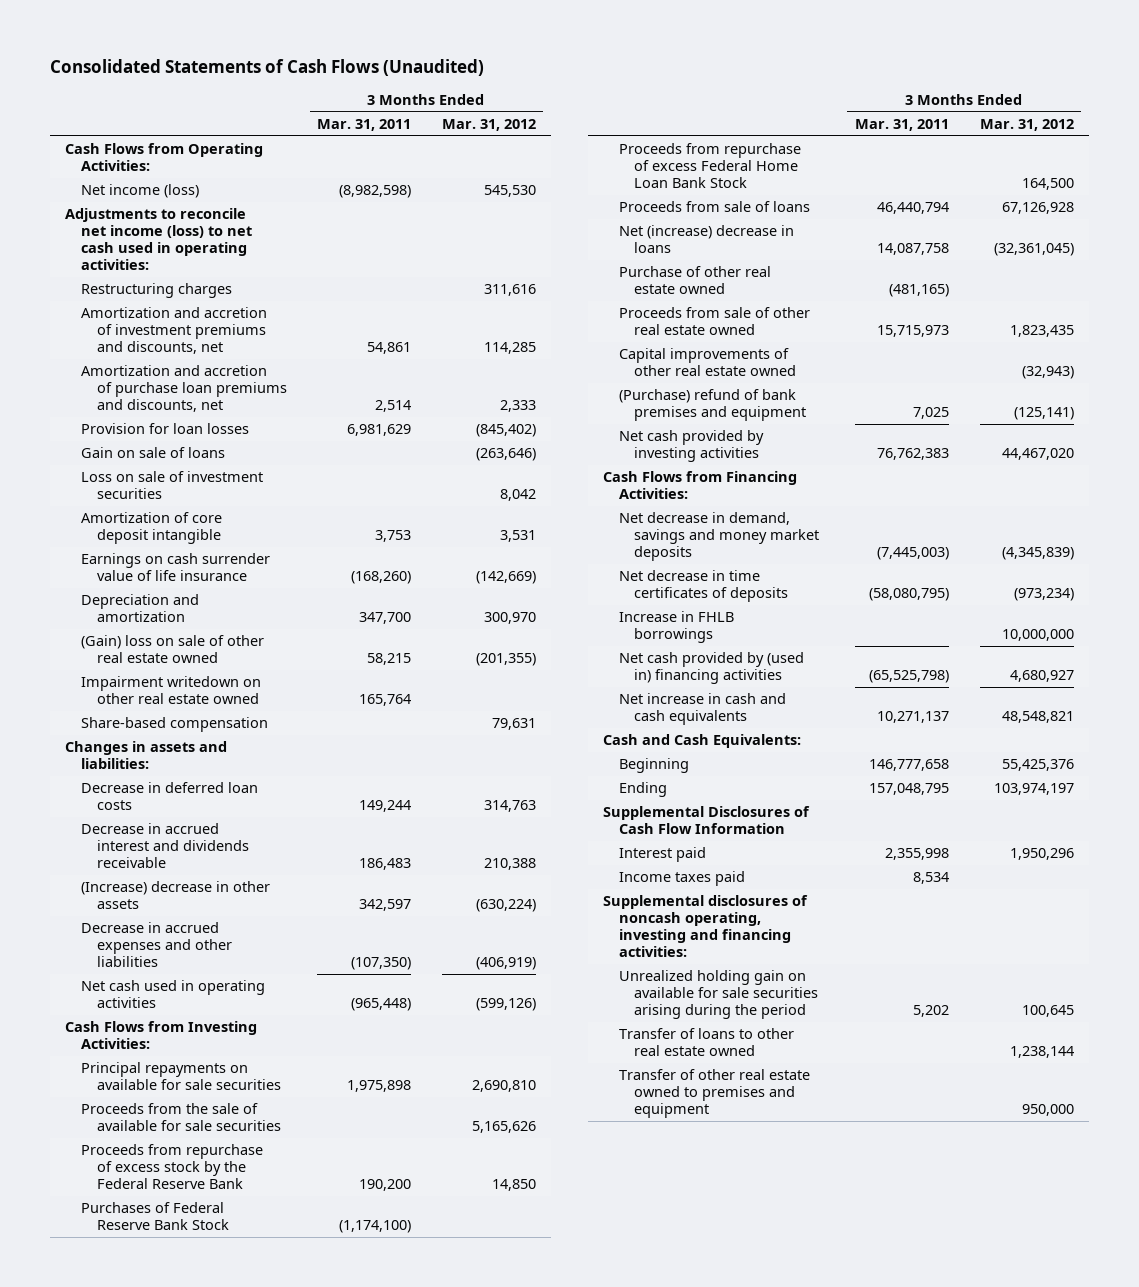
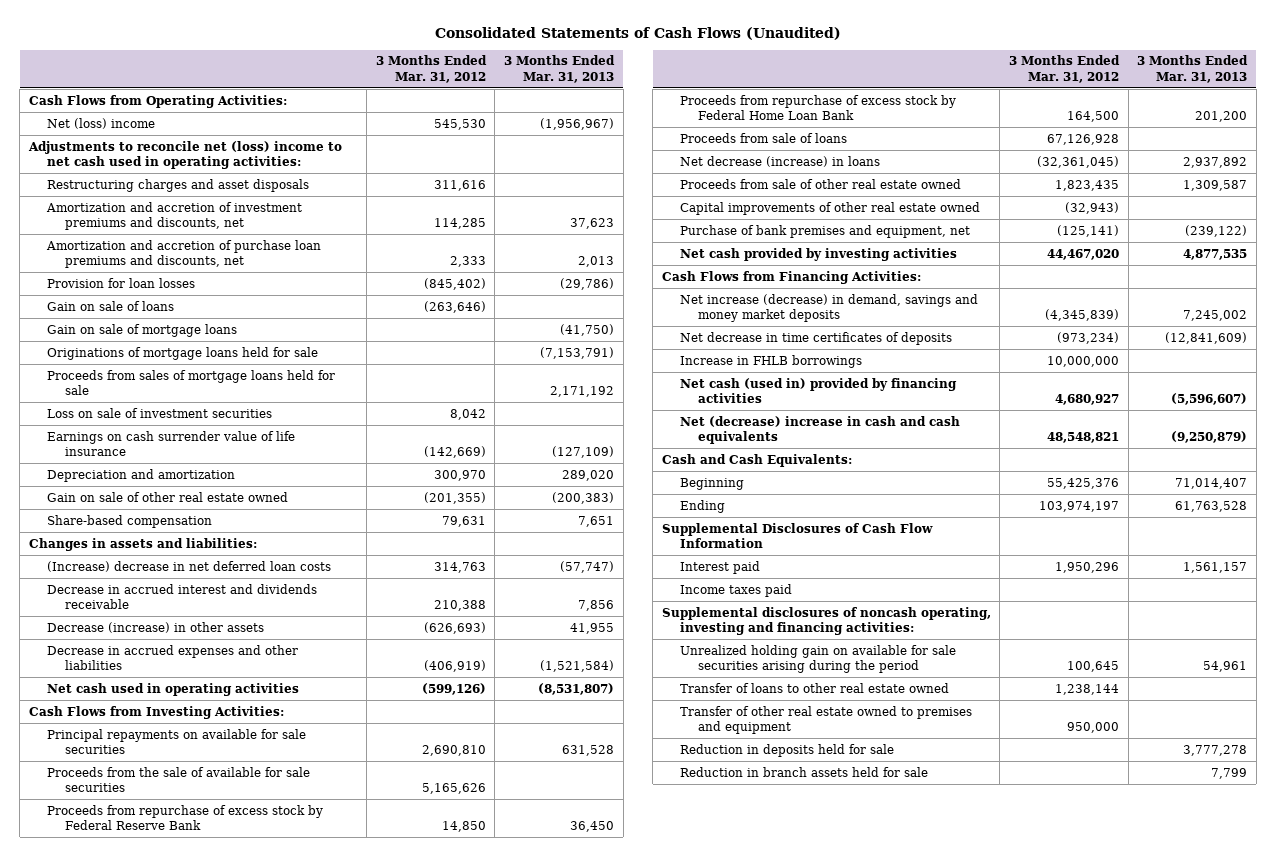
- | 3 Months Ended Mar. 31, 2011 | 3 Months Ended Mar. 31, 2012
+ | 3 Months Ended Mar. 31, 2012 | 3 Months Ended Mar. 31, 2013
- Net income (loss) | (8,982,598) | 545,530
- Adjustments to reconcile net income (loss) to net cash used in operating activities:
- Restructuring charges | | 311,616
+ Net (loss) income | 545,530 | (1,956,967)
+ Adjustments to reconcile net (loss) income to net cash used in operating activities:
+ Restructuring charges and asset disposals | 311,616 |
+ Gain on sale of mortgage loans | | (41,750)
+ Originations of mortgage loans held for sale | | (7,153,791)
+ Proceeds from sales of mortgage loans held for sale | | 2,171,192
- Amortization of core deposit intangible | 3,753 | 3,531
- (Gain) loss on sale of other real estate owned | 58,215 | (201,355)
- Impairment writedown on other real estate owned | 165,764 |
+ Gain on sale of other real estate owned | (201,355) | (200,383)
- Decrease in deferred loan costs | 149,244 | 314,763
+ (Increase) decrease in net deferred loan costs | 314,763 | (57,747)
- (Increase) decrease in other assets | 342,597 | (630,224)
+ Decrease (increase) in other assets | (626,693) | 41,955
- Proceeds from repurchase of excess stock by the Federal Reserve Bank | 190,200 | 14,850
- Purchases of Federal Reserve Bank Stock | (1,174,100) |
- Proceeds from repurchase of excess Federal Home Loan Bank Stock | | 164,500
+ Proceeds from repurchase of excess stock by Federal Reserve Bank | 14,850 | 36,450
+ Proceeds from repurchase of excess stock by Federal Home Loan Bank | 164,500 | 201,200
- Net (increase) decrease in loans | 14,087,758 | (32,361,045)
- Purchase of other real estate owned | (481,165) |
+ Net decrease (increase) in loans | (32,361,045) | 2,937,892
- (Purchase) refund of bank premises and equipment | 7,025 | (125,141)
+ Purchase of bank premises and equipment, net | (125,141) | (239,122)
- Net decrease in demand, savings and money market deposits | (7,445,003) | (4,345,839)
+ Net increase (decrease) in demand, savings and money market deposits | (4,345,839) | 7,245,002
- Net cash provided by (used in) financing activities | (65,525,798) | 4,680,927
- Net increase in cash and cash equivalents | 10,271,137 | 48,548,821
+ Net cash (used in) provided by financing activities | 4,680,927 | (5,596,607)
+ Net (decrease) increase in cash and cash equivalents | 48,548,821 | (9,250,879)
+ Reduction in deposits held for sale | | 3,777,278
+ Reduction in branch assets held for sale | | 7,799

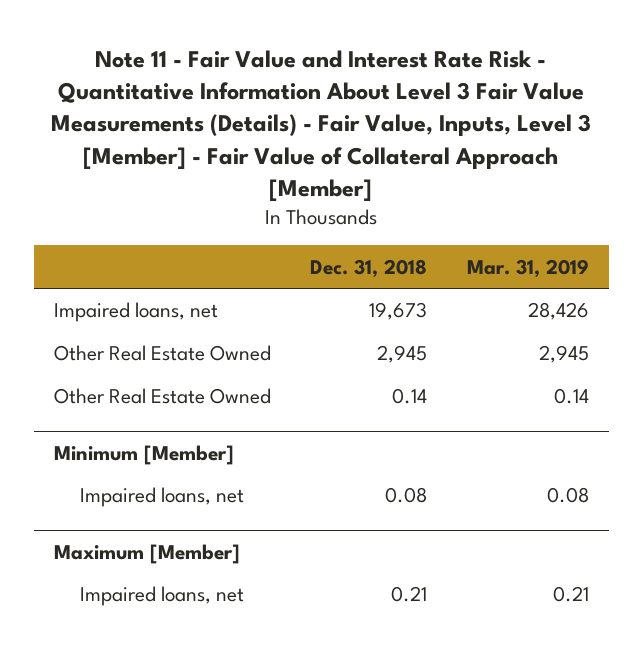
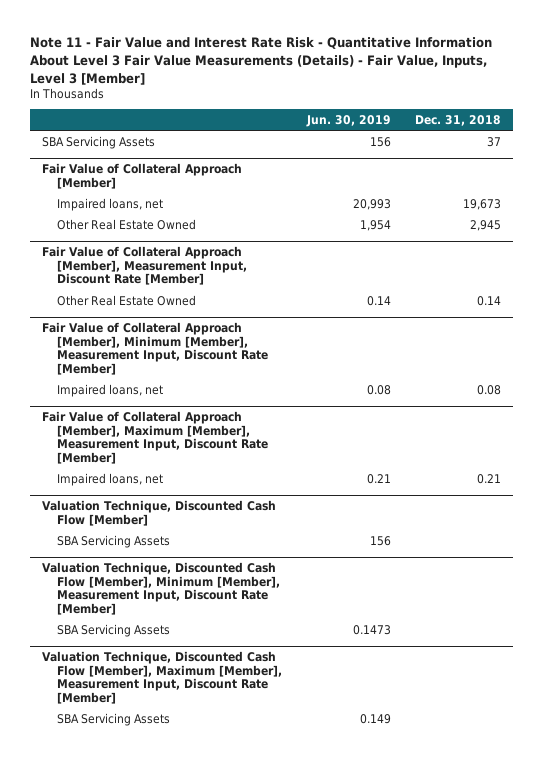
- Note 11 - Fair Value and Interest Rate Risk - Quantitative Information About Level 3 Fair Value Measurements (Details) - Fair Value, Inputs, Level 3 [Member] - Fair Value of Collateral Approach [Member]
+ Note 11 - Fair Value and Interest Rate Risk - Quantitative Information About Level 3 Fair Value Measurements (Details) - Fair Value, Inputs, Level 3 [Member]
- | Dec. 31, 2018 | Mar. 31, 2019
+ | Jun. 30, 2019 | Dec. 31, 2018
+ SBA Servicing Assets | 156 | 37
+ Fair Value of Collateral Approach [Member]
+ Fair Value of Collateral Approach [Member], Measurement Input, Discount Rate [Member]
- Minimum [Member]
+ Fair Value of Collateral Approach [Member], Minimum [Member], Measurement Input, Discount Rate [Member]
- Maximum [Member]
+ Fair Value of Collateral Approach [Member], Maximum [Member], Measurement Input, Discount Rate [Member]
+ Valuation Technique, Discounted Cash Flow [Member]
+ SBA Servicing Assets | 156 |
+ Valuation Technique, Discounted Cash Flow [Member], Minimum [Member], Measurement Input, Discount Rate [Member]
+ SBA Servicing Assets | 0.1473 |
+ Valuation Technique, Discounted Cash Flow [Member], Maximum [Member], Measurement Input, Discount Rate [Member]
+ SBA Servicing Assets | 0.149 |

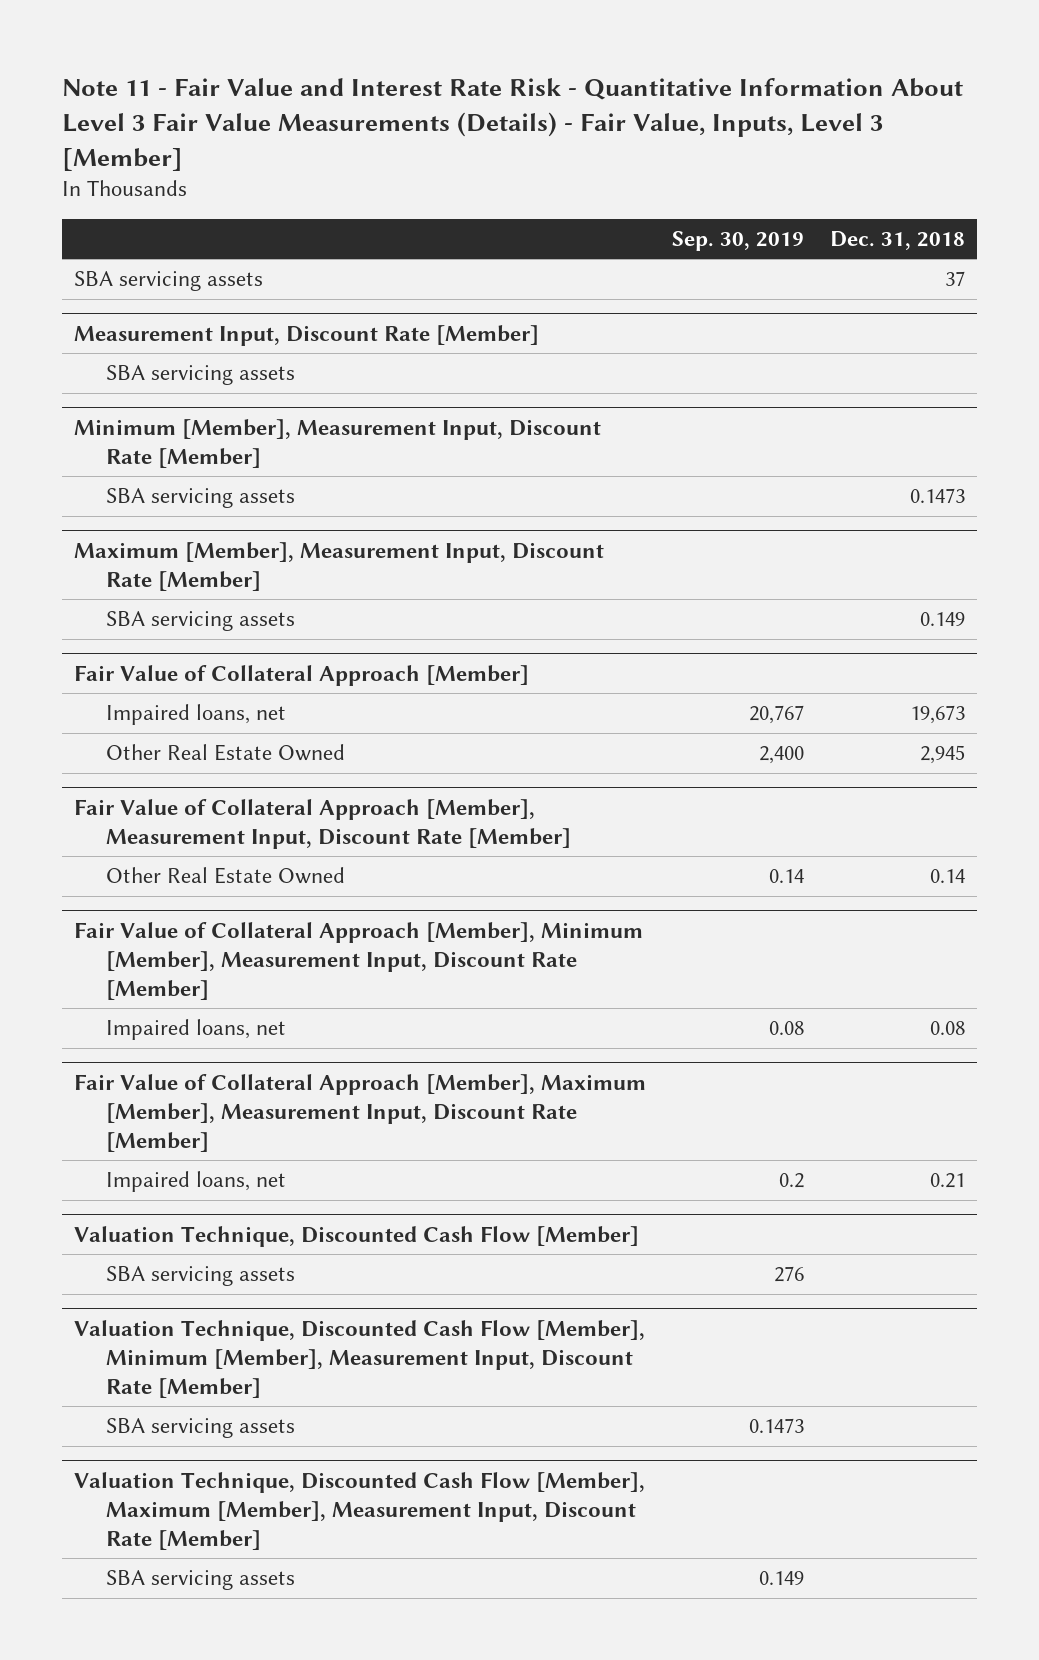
- | Jun. 30, 2019 | Dec. 31, 2018
+ | Sep. 30, 2019 | Dec. 31, 2018
- SBA Servicing Assets | 156 | 37
+ SBA servicing assets | | 37
+ Measurement Input, Discount Rate [Member]
+ SBA servicing assets
+ Minimum [Member], Measurement Input, Discount Rate [Member]
+ SBA servicing assets | | 0.1473
+ Maximum [Member], Measurement Input, Discount Rate [Member]
+ SBA servicing assets | | 0.149
@ Valuation Technique, Discounted Cash Flow [Member]
- SBA Servicing Assets | 156 |
+ SBA servicing assets | 276 |
@ Valuation Technique, Discounted Cash Flow [Member], Minimum [Member], Measurement Input, Discount Rate [Member]
- SBA Servicing Assets | 0.1473 |
+ SBA servicing assets | 0.1473 |
@ Valuation Technique, Discounted Cash Flow [Member], Maximum [Member], Measurement Input, Discount Rate [Member]
- SBA Servicing Assets | 0.149 |
+ SBA servicing assets | 0.149 |

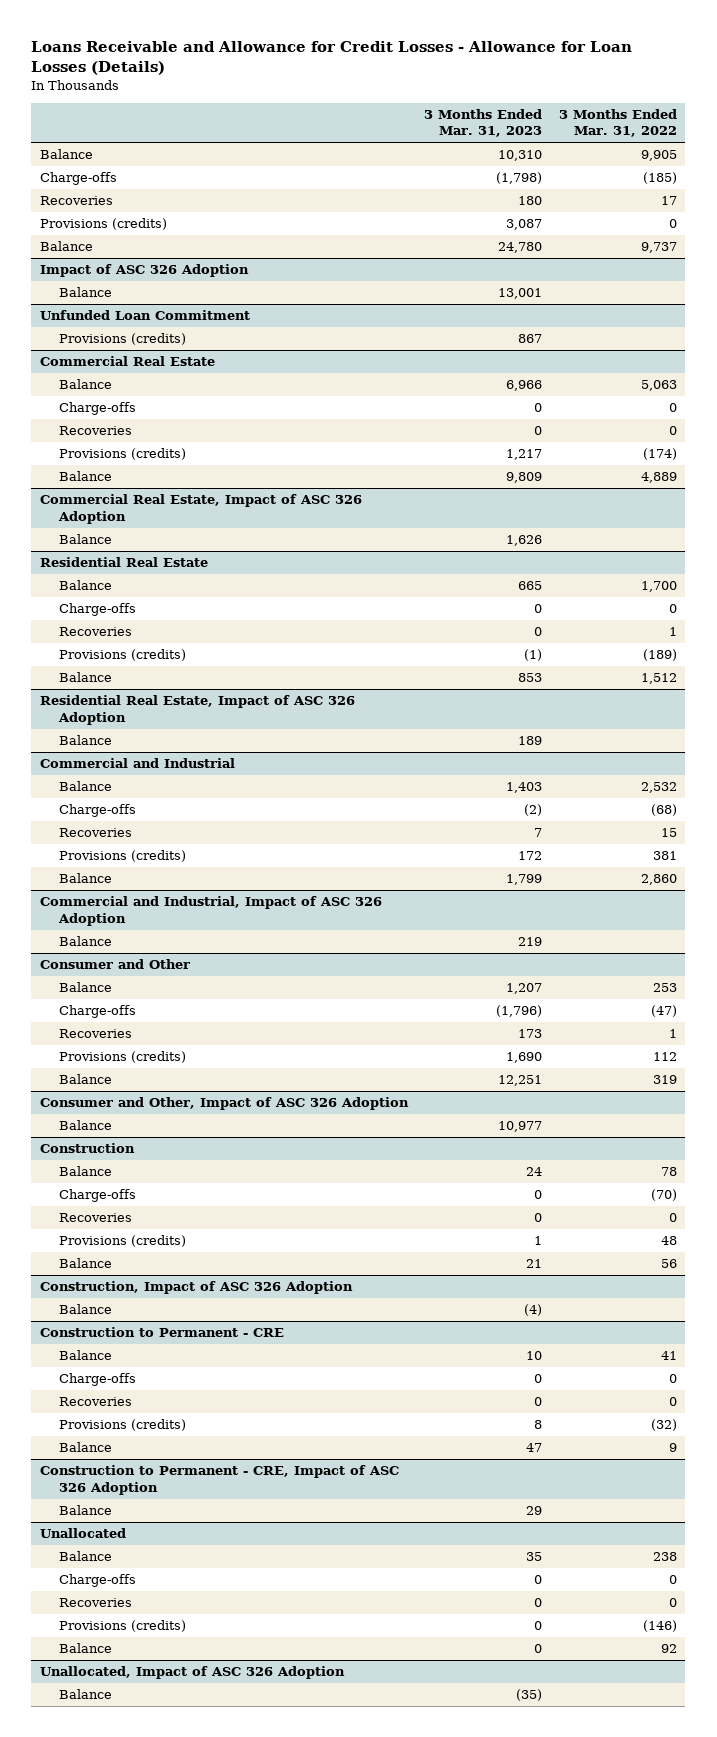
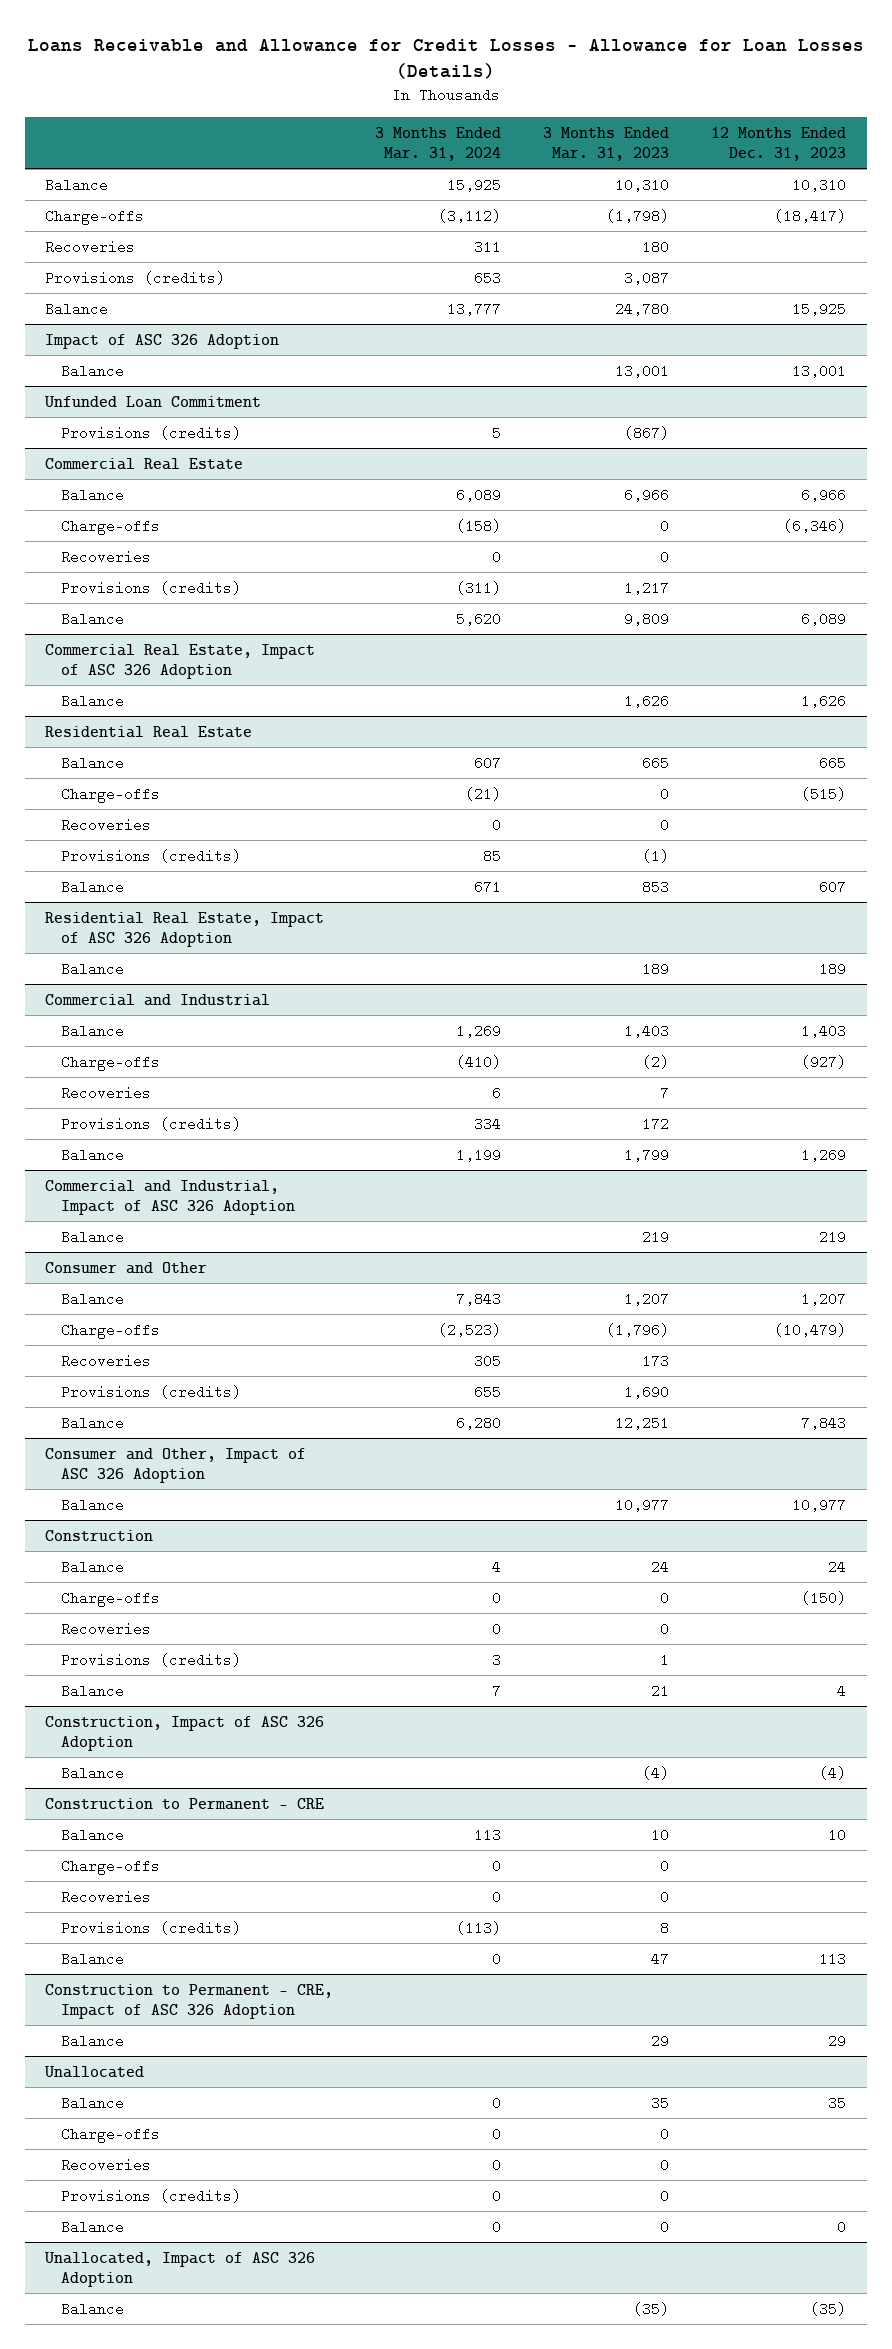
- | 3 Months Ended Mar. 31, 2023 | 3 Months Ended Mar. 31, 2022
+ | 3 Months Ended Mar. 31, 2024 | 3 Months Ended Mar. 31, 2023 | 12 Months Ended Dec. 31, 2023
@ Unfunded Loan Commitment
- Provisions (credits) | 867 |
+ Provisions (credits) | 5 | (867) |

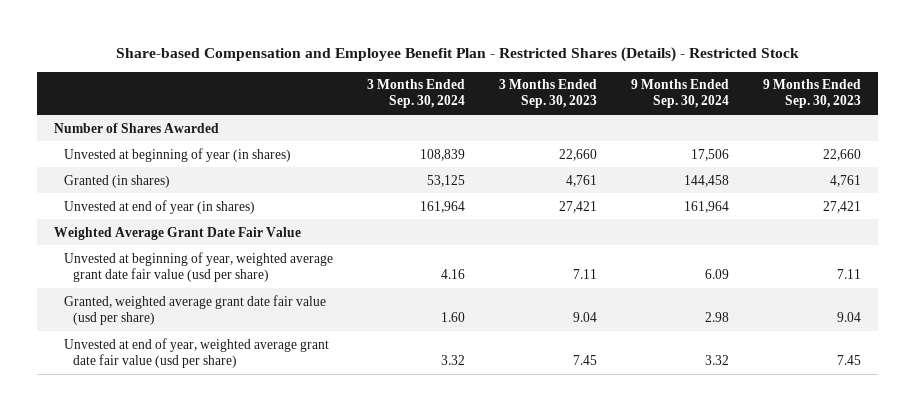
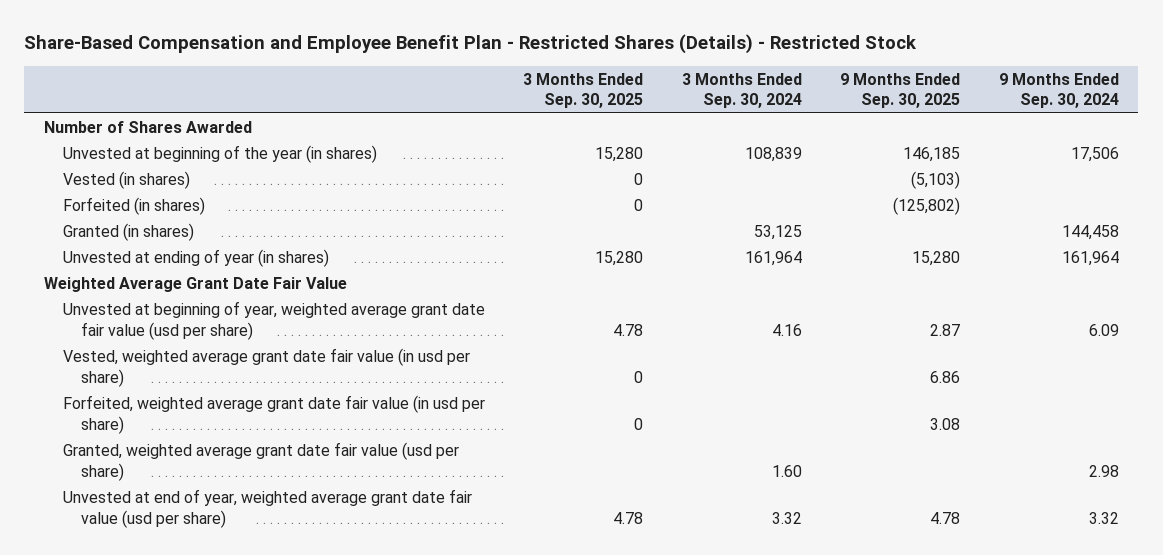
- Share-based Compensation and Employee Benefit Plan - Restricted Shares (Details) - Restricted Stock
+ Share-Based Compensation and Employee Benefit Plan - Restricted Shares (Details) - Restricted Stock
- | 3 Months Ended Sep. 30, 2024 | 3 Months Ended Sep. 30, 2023 | 9 Months Ended Sep. 30, 2024 | 9 Months Ended Sep. 30, 2023
+ | 3 Months Ended Sep. 30, 2025 | 3 Months Ended Sep. 30, 2024 | 9 Months Ended Sep. 30, 2025 | 9 Months Ended Sep. 30, 2024
- Unvested at beginning of year (in shares) | 108,839 | 22,660 | 17,506 | 22,660
+ Unvested at beginning of the year (in shares) | 15,280 | 108,839 | 146,185 | 17,506
+ Vested (in shares) | 0 | | (5,103) |
+ Forfeited (in shares) | 0 | | (125,802) |
- Unvested at end of year (in shares) | 161,964 | 27,421 | 161,964 | 27,421
+ Unvested at ending of year (in shares) | 15,280 | 161,964 | 15,280 | 161,964
+ Vested, weighted average grant date fair value (in usd per share) | 0 | | 6.86 |
+ Forfeited, weighted average grant date fair value (in usd per share) | 0 | | 3.08 |

